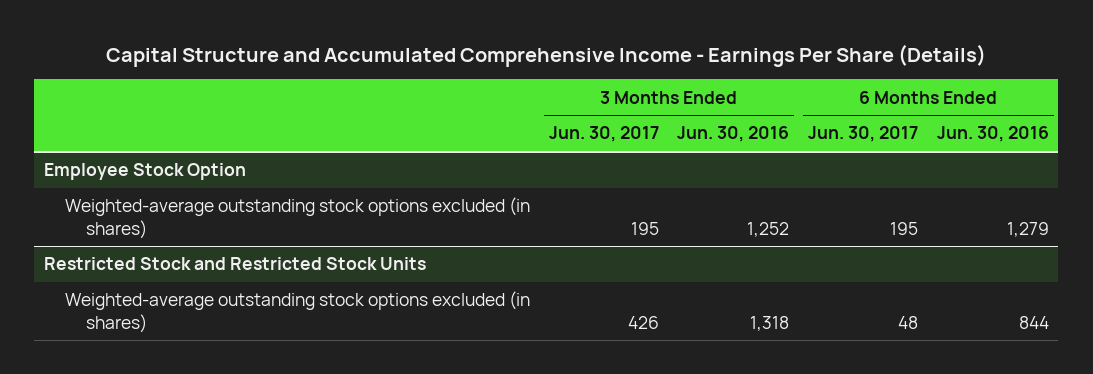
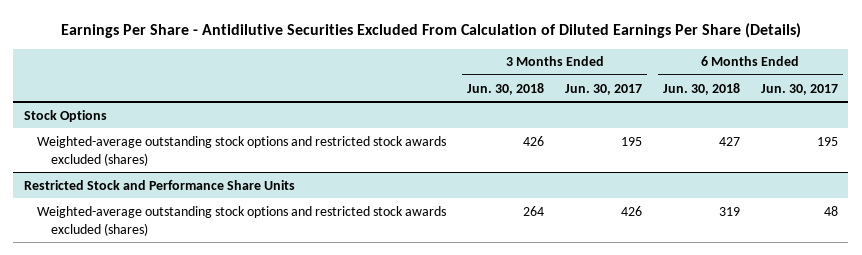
- Capital Structure and Accumulated Comprehensive Income - Earnings Per Share (Details)
+ Earnings Per Share - Antidilutive Securities Excluded From Calculation of Diluted Earnings Per Share (Details)
- | 3 Months Ended Jun. 30, 2017 | 3 Months Ended Jun. 30, 2016 | 6 Months Ended Jun. 30, 2017 | 6 Months Ended Jun. 30, 2016
+ | 3 Months Ended Jun. 30, 2018 | 3 Months Ended Jun. 30, 2017 | 6 Months Ended Jun. 30, 2018 | 6 Months Ended Jun. 30, 2017
- Employee Stock Option
- Weighted-average outstanding stock options excluded (in shares) | 195 | 1,252 | 195 | 1,279
- Restricted Stock and Restricted Stock Units
- Weighted-average outstanding stock options excluded (in shares) | 426 | 1,318 | 48 | 844
+ Stock Options
+ Weighted-average outstanding stock options and restricted stock awards excluded (shares) | 426 | 195 | 427 | 195
+ Restricted Stock and Performance Share Units
+ Weighted-average outstanding stock options and restricted stock awards excluded (shares) | 264 | 426 | 319 | 48

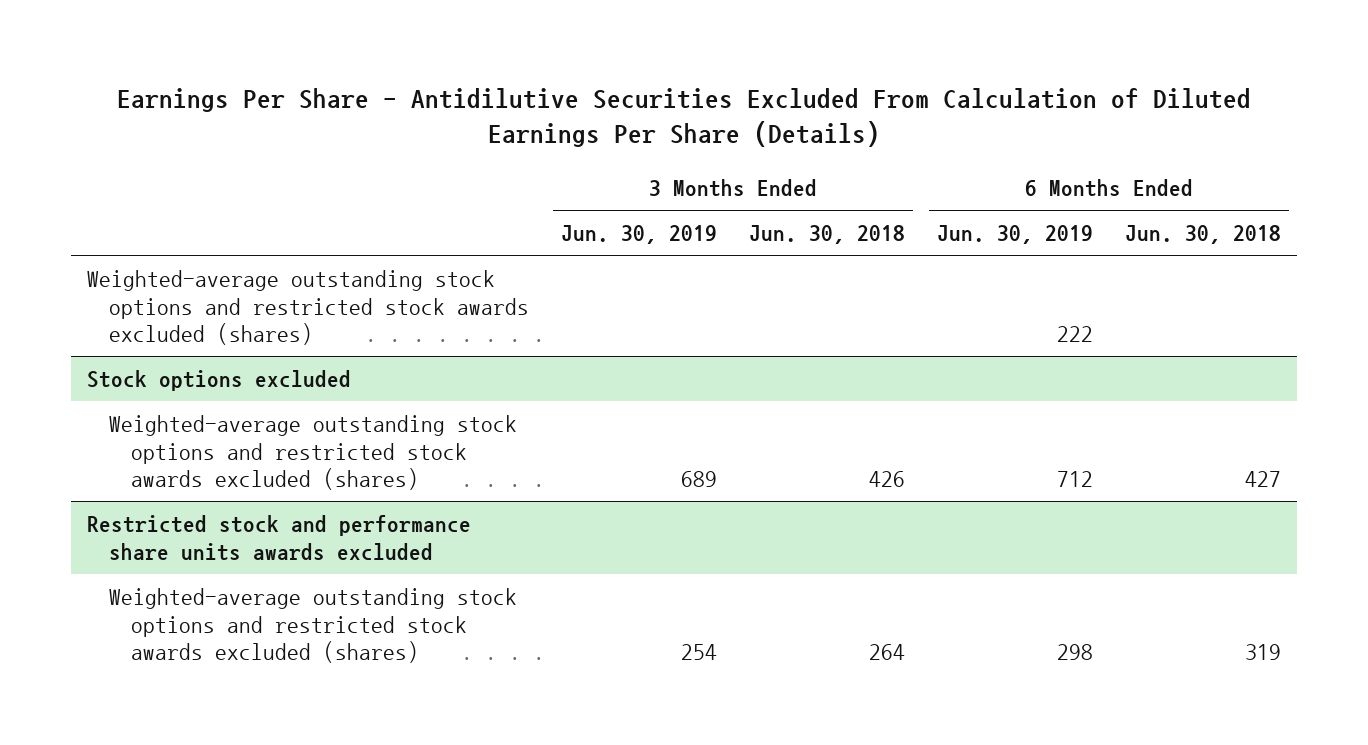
- | 3 Months Ended Jun. 30, 2018 | 3 Months Ended Jun. 30, 2017 | 6 Months Ended Jun. 30, 2018 | 6 Months Ended Jun. 30, 2017
+ | 3 Months Ended Jun. 30, 2019 | 3 Months Ended Jun. 30, 2018 | 6 Months Ended Jun. 30, 2019 | 6 Months Ended Jun. 30, 2018
- Stock Options
+ Weighted-average outstanding stock options and restricted stock awards excluded (shares) | | | 222 |
+ Stock options excluded
- Restricted Stock and Performance Share Units
+ Restricted stock and performance share units awards excluded

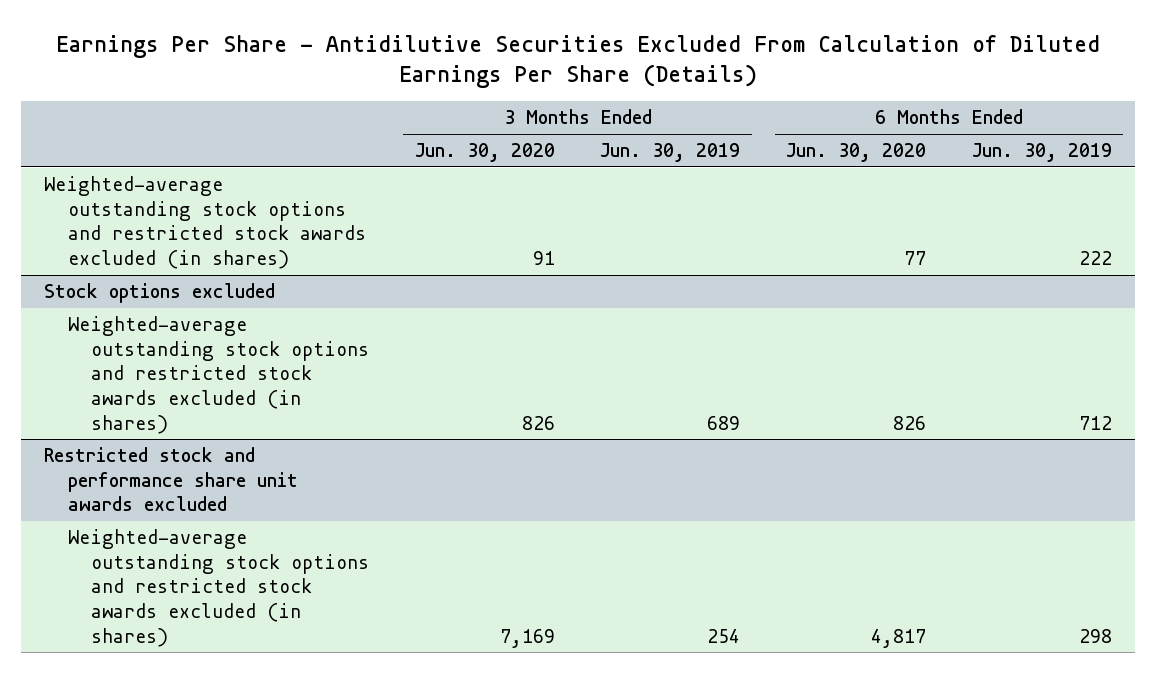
- | 3 Months Ended Jun. 30, 2019 | 3 Months Ended Jun. 30, 2018 | 6 Months Ended Jun. 30, 2019 | 6 Months Ended Jun. 30, 2018
+ | 3 Months Ended Jun. 30, 2020 | 3 Months Ended Jun. 30, 2019 | 6 Months Ended Jun. 30, 2020 | 6 Months Ended Jun. 30, 2019
- Weighted-average outstanding stock options and restricted stock awards excluded (shares) | | | 222 |
+ Weighted-average outstanding stock options and restricted stock awards excluded (in shares) | 91 | | 77 | 222
@ Stock options excluded
- Weighted-average outstanding stock options and restricted stock awards excluded (shares) | 689 | 426 | 712 | 427
- Restricted stock and performance share units awards excluded
- Weighted-average outstanding stock options and restricted stock awards excluded (shares) | 254 | 264 | 298 | 319
@ Stock options excluded
+ Weighted-average outstanding stock options and restricted stock awards excluded (in shares) | 826 | 689 | 826 | 712
+ Restricted stock and performance share unit awards excluded
+ Weighted-average outstanding stock options and restricted stock awards excluded (in shares) | 7,169 | 254 | 4,817 | 298

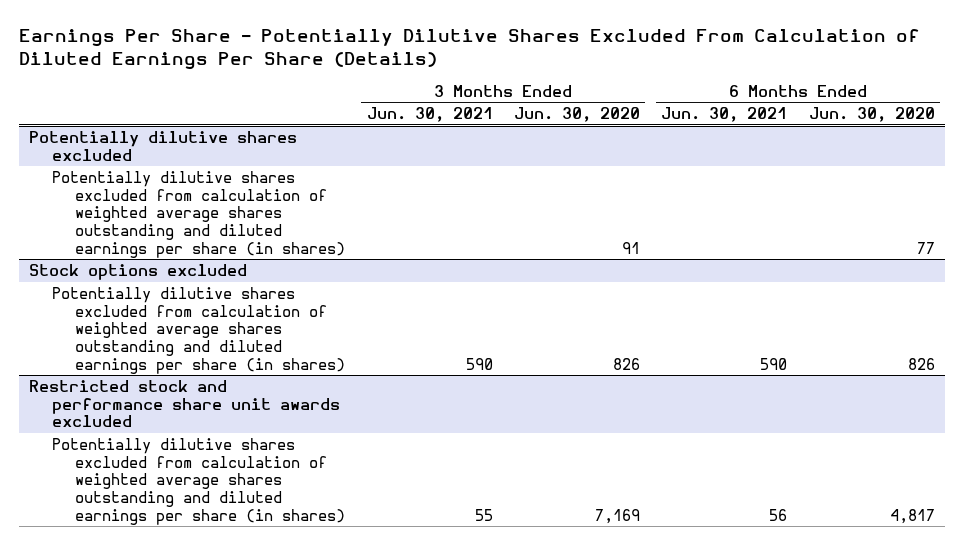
- Earnings Per Share - Antidilutive Securities Excluded From Calculation of Diluted Earnings Per Share (Details)
+ Earnings Per Share - Potentially Dilutive Shares Excluded From Calculation of Diluted Earnings Per Share (Details)
- | 3 Months Ended Jun. 30, 2020 | 3 Months Ended Jun. 30, 2019 | 6 Months Ended Jun. 30, 2020 | 6 Months Ended Jun. 30, 2019
+ | 3 Months Ended Jun. 30, 2021 | 3 Months Ended Jun. 30, 2020 | 6 Months Ended Jun. 30, 2021 | 6 Months Ended Jun. 30, 2020
- Weighted-average outstanding stock options and restricted stock awards excluded (in shares) | 91 | | 77 | 222
+ Potentially dilutive shares excluded
+ Potentially dilutive shares excluded from calculation of weighted average shares outstanding and diluted earnings per share (in shares) | | 91 | | 77
@ Stock options excluded
- Weighted-average outstanding stock options and restricted stock awards excluded (in shares) | 826 | 689 | 826 | 712
+ Potentially dilutive shares excluded from calculation of weighted average shares outstanding and diluted earnings per share (in shares) | 590 | 826 | 590 | 826
@ Restricted stock and performance share unit awards excluded
- Weighted-average outstanding stock options and restricted stock awards excluded (in shares) | 7,169 | 254 | 4,817 | 298
+ Potentially dilutive shares excluded from calculation of weighted average shares outstanding and diluted earnings per share (in shares) | 55 | 7,169 | 56 | 4,817

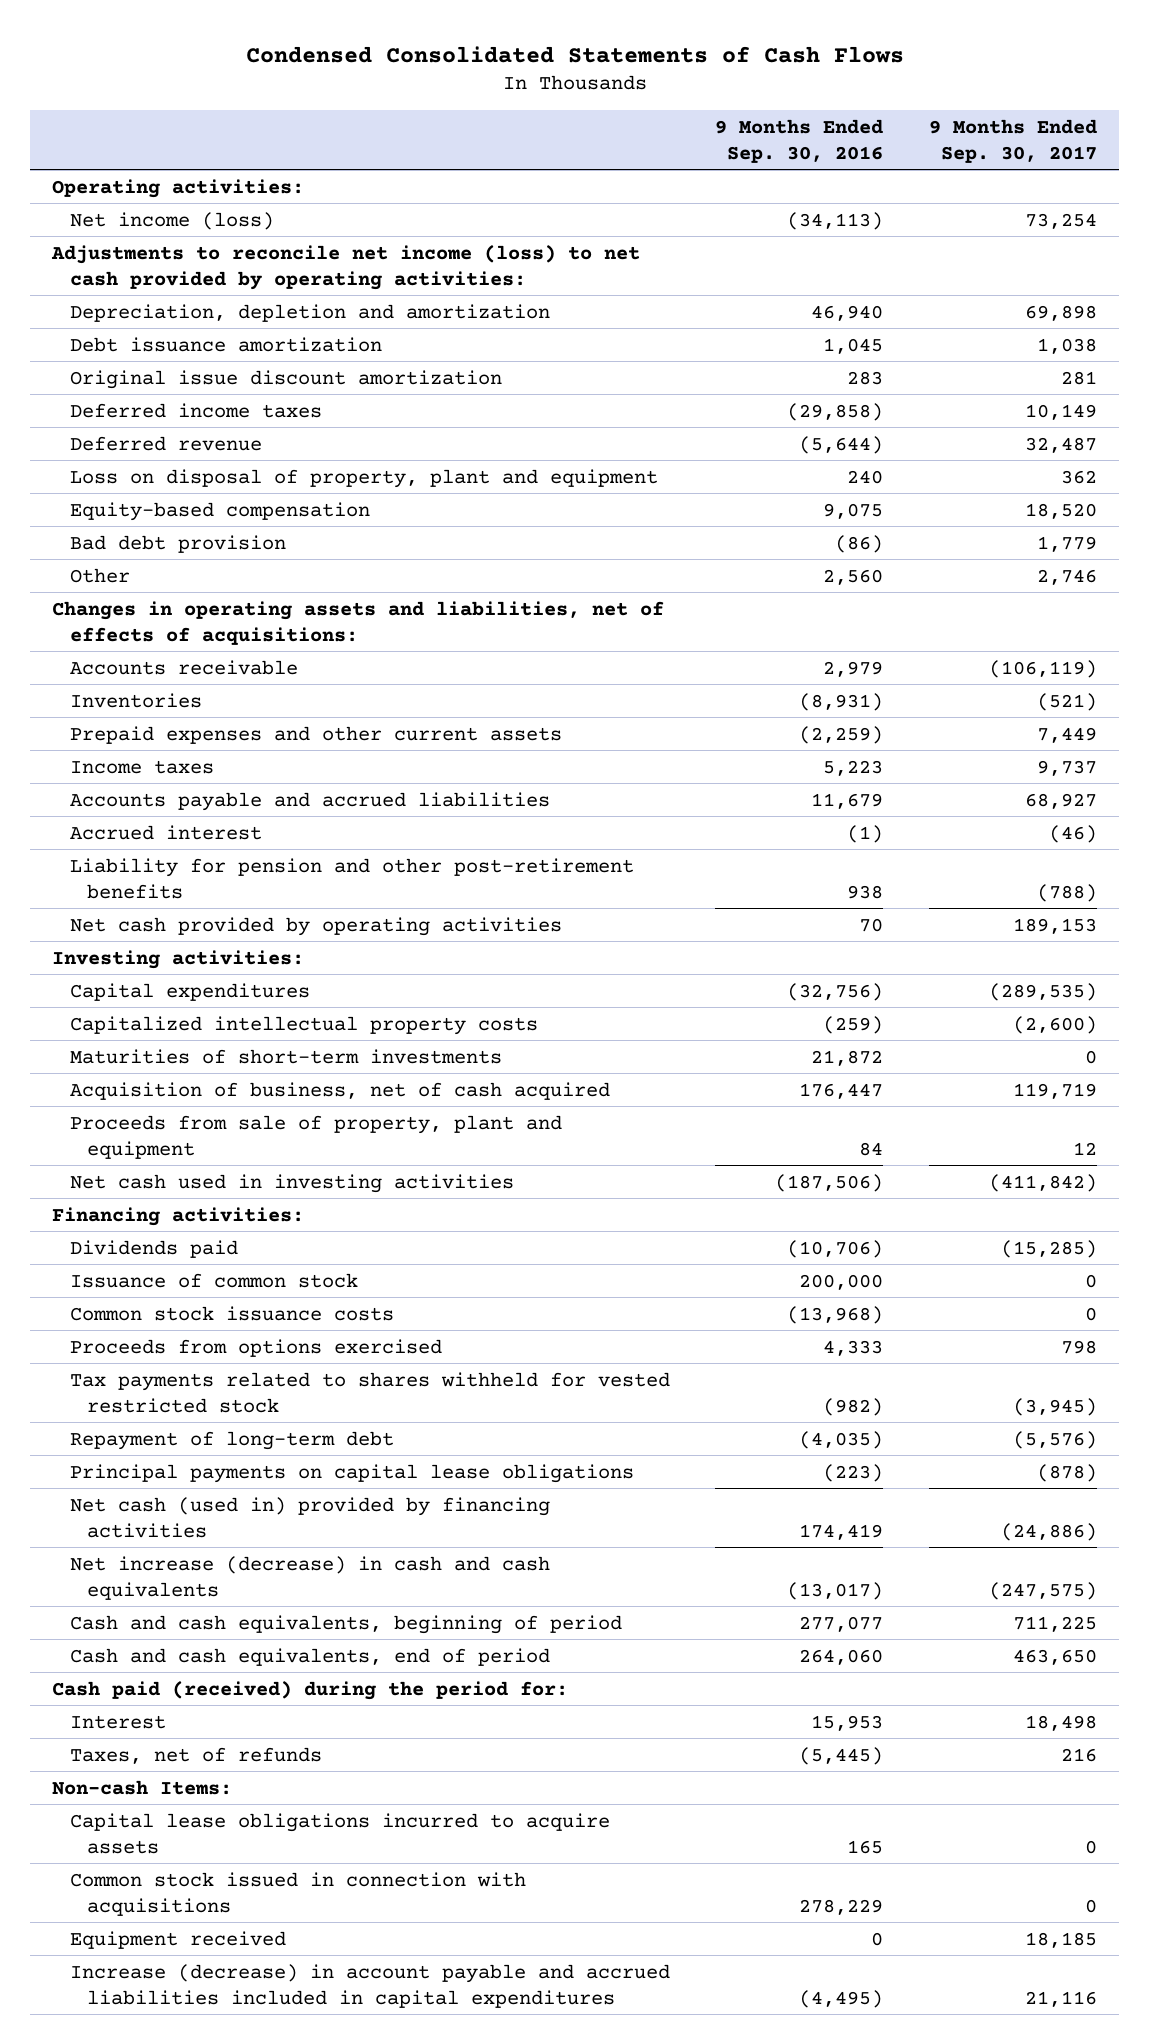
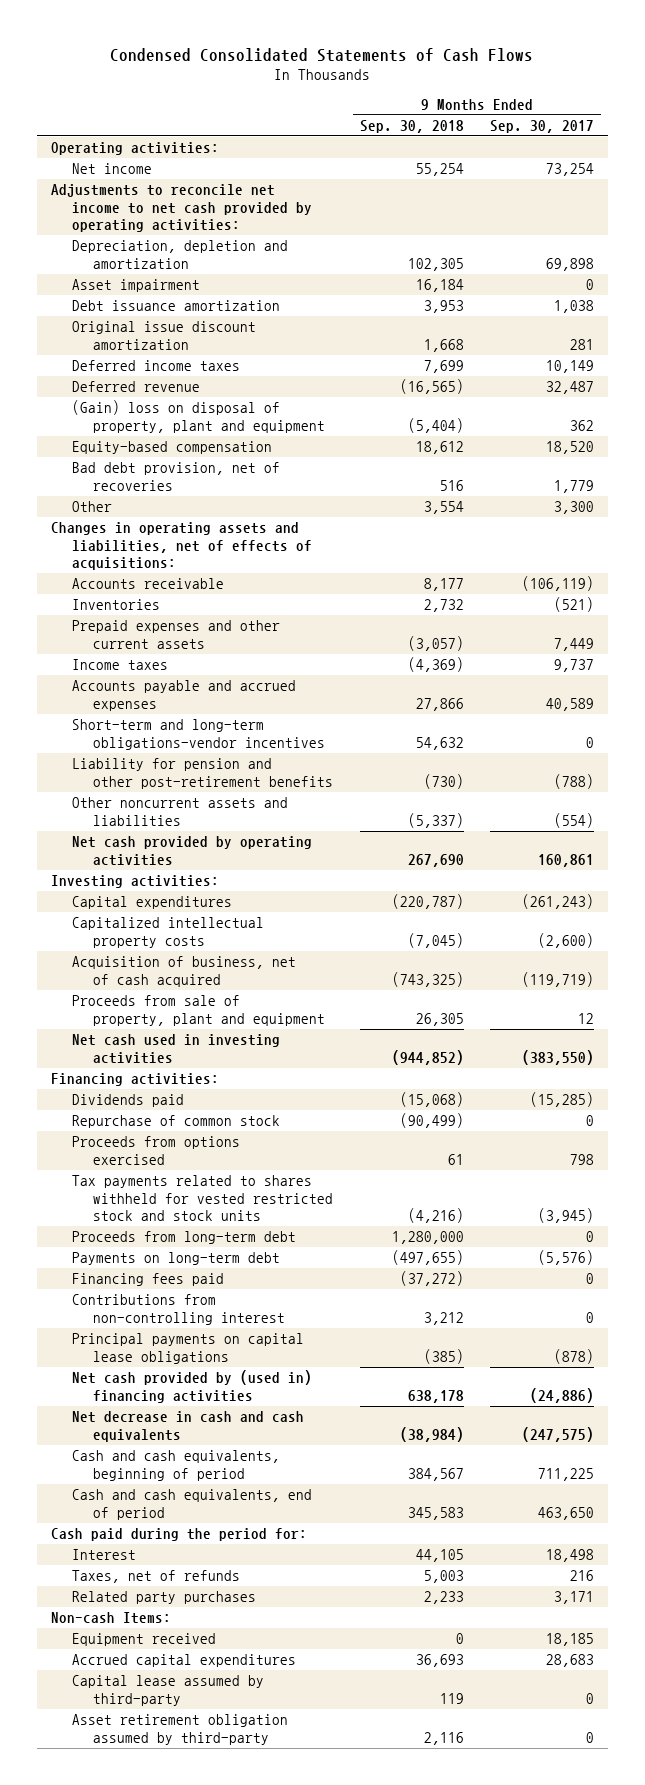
- | 9 Months Ended Sep. 30, 2016 | 9 Months Ended Sep. 30, 2017
+ | 9 Months Ended Sep. 30, 2018 | 9 Months Ended Sep. 30, 2017
- Net income (loss) | (34,113) | 73,254
- Adjustments to reconcile net income (loss) to net cash provided by operating activities:
+ Net income | 55,254 | 73,254
+ Adjustments to reconcile net income to net cash provided by operating activities:
+ Asset impairment | 16,184 | 0
- Loss on disposal of property, plant and equipment | 240 | 362
+ (Gain) loss on disposal of property, plant and equipment | (5,404) | 362
- Bad debt provision | (86) | 1,779
- Other | 2,560 | 2,746
+ Bad debt provision, net of recoveries | 516 | 1,779
+ Other | 3,554 | 3,300
- Accounts payable and accrued liabilities | 11,679 | 68,927
- Accrued interest | (1) | (46)
+ Accounts payable and accrued expenses | 27,866 | 40,589
+ Short-term and long-term obligations-vendor incentives | 54,632 | 0
- Net cash provided by operating activities | 70 | 189,153
+ Other noncurrent assets and liabilities | (5,337) | (554)
+ Net cash provided by operating activities | 267,690 | 160,861
- Capital expenditures | (32,756) | (289,535)
+ Capital expenditures | (220,787) | (261,243)
- Maturities of short-term investments | 21,872 | 0
- Acquisition of business, net of cash acquired | 176,447 | 119,719
+ Acquisition of business, net of cash acquired | (743,325) | (119,719)
- Net cash used in investing activities | (187,506) | (411,842)
+ Net cash used in investing activities | (944,852) | (383,550)
- Issuance of common stock | 200,000 | 0
- Common stock issuance costs | (13,968) | 0
+ Repurchase of common stock | (90,499) | 0
- Tax payments related to shares withheld for vested restricted stock | (982) | (3,945)
- Repayment of long-term debt | (4,035) | (5,576)
+ Tax payments related to shares withheld for vested restricted stock and stock units | (4,216) | (3,945)
+ Proceeds from long-term debt | 1,280,000 | 0
+ Payments on long-term debt | (497,655) | (5,576)
+ Financing fees paid | (37,272) | 0
+ Contributions from non-controlling interest | 3,212 | 0
- Net cash (used in) provided by financing activities | 174,419 | (24,886)
- Net increase (decrease) in cash and cash equivalents | (13,017) | (247,575)
+ Net cash provided by (used in) financing activities | 638,178 | (24,886)
+ Net decrease in cash and cash equivalents | (38,984) | (247,575)
- Cash paid (received) during the period for:
+ Cash paid during the period for:
+ Related party purchases | 2,233 | 3,171
- Capital lease obligations incurred to acquire assets | 165 | 0
- Common stock issued in connection with acquisitions | 278,229 | 0
- Increase (decrease) in account payable and accrued liabilities included in capital expenditures | (4,495) | 21,116
+ Accrued capital expenditures | 36,693 | 28,683
+ Capital lease assumed by third-party | 119 | 0
+ Asset retirement obligation assumed by third-party | 2,116 | 0

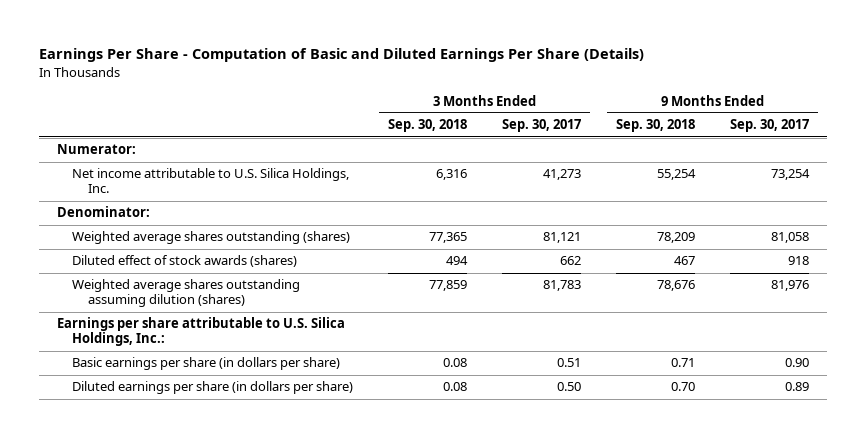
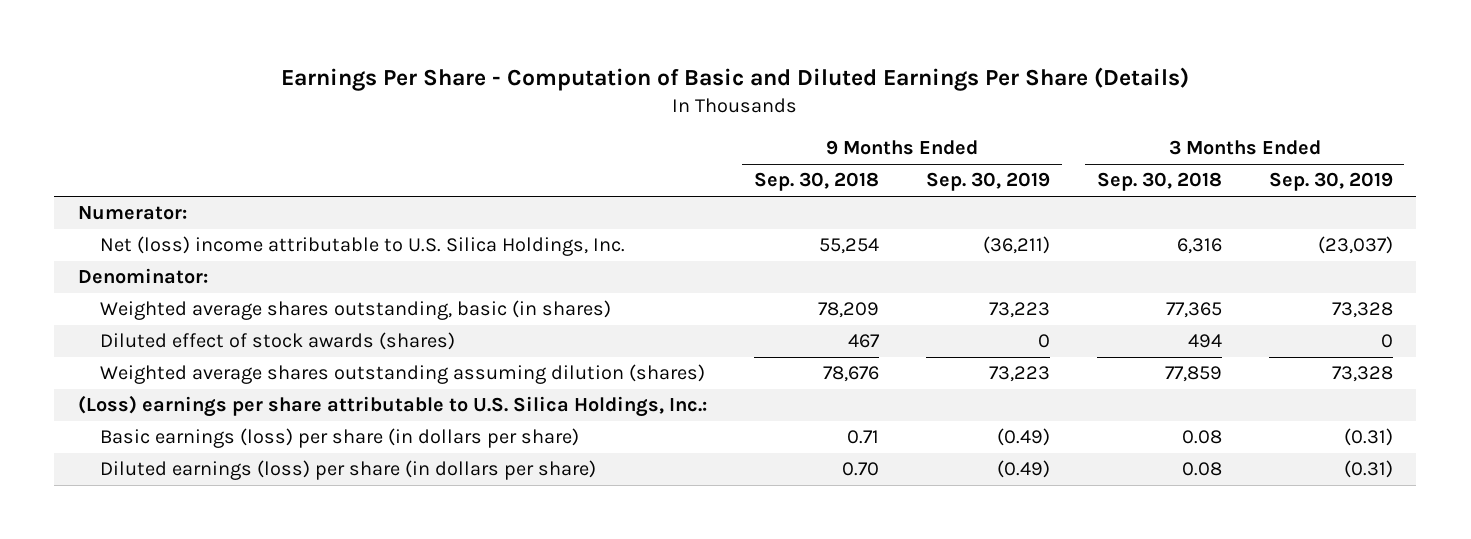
- | 3 Months Ended Sep. 30, 2018 | 3 Months Ended Sep. 30, 2017 | 9 Months Ended Sep. 30, 2018 | 9 Months Ended Sep. 30, 2017
+ | 9 Months Ended Sep. 30, 2018 | 9 Months Ended Sep. 30, 2019 | 3 Months Ended Sep. 30, 2018 | 3 Months Ended Sep. 30, 2019
- Net income attributable to U.S. Silica Holdings, Inc. | 6,316 | 41,273 | 55,254 | 73,254
+ Net (loss) income attributable to U.S. Silica Holdings, Inc. | 55,254 | (36,211) | 6,316 | (23,037)
- Weighted average shares outstanding (shares) | 77,365 | 81,121 | 78,209 | 81,058
+ Weighted average shares outstanding, basic (in shares) | 78,209 | 73,223 | 77,365 | 73,328
- Earnings per share attributable to U.S. Silica Holdings, Inc.:
- Basic earnings per share (in dollars per share) | 0.08 | 0.51 | 0.71 | 0.90
- Diluted earnings per share (in dollars per share) | 0.08 | 0.50 | 0.70 | 0.89
+ (Loss) earnings per share attributable to U.S. Silica Holdings, Inc.:
+ Basic earnings (loss) per share (in dollars per share) | 0.71 | (0.49) | 0.08 | (0.31)
+ Diluted earnings (loss) per share (in dollars per share) | 0.70 | (0.49) | 0.08 | (0.31)

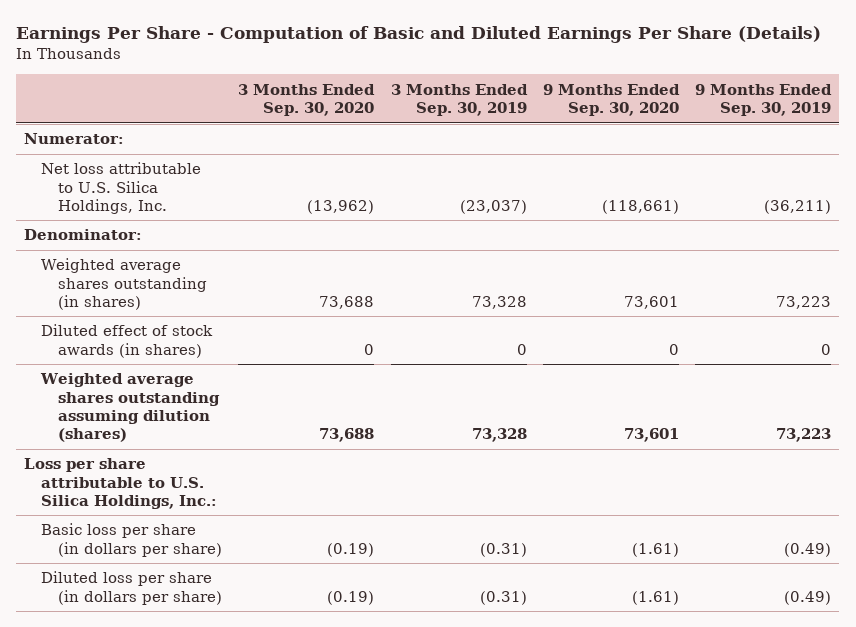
- | 9 Months Ended Sep. 30, 2018 | 9 Months Ended Sep. 30, 2019 | 3 Months Ended Sep. 30, 2018 | 3 Months Ended Sep. 30, 2019
+ | 3 Months Ended Sep. 30, 2020 | 3 Months Ended Sep. 30, 2019 | 9 Months Ended Sep. 30, 2020 | 9 Months Ended Sep. 30, 2019
- Net (loss) income attributable to U.S. Silica Holdings, Inc. | 55,254 | (36,211) | 6,316 | (23,037)
+ Net loss attributable to U.S. Silica Holdings, Inc. | (13,962) | (23,037) | (118,661) | (36,211)
- Weighted average shares outstanding, basic (in shares) | 78,209 | 73,223 | 77,365 | 73,328
- Diluted effect of stock awards (shares) | 467 | 0 | 494 | 0
+ Weighted average shares outstanding (in shares) | 73,688 | 73,328 | 73,601 | 73,223
+ Diluted effect of stock awards (in shares) | 0 | 0 | 0 | 0
- (Loss) earnings per share attributable to U.S. Silica Holdings, Inc.:
- Basic earnings (loss) per share (in dollars per share) | 0.71 | (0.49) | 0.08 | (0.31)
- Diluted earnings (loss) per share (in dollars per share) | 0.70 | (0.49) | 0.08 | (0.31)
+ Loss per share attributable to U.S. Silica Holdings, Inc.:
+ Basic loss per share (in dollars per share) | (0.19) | (0.31) | (1.61) | (0.49)
+ Diluted loss per share (in dollars per share) | (0.19) | (0.31) | (1.61) | (0.49)

